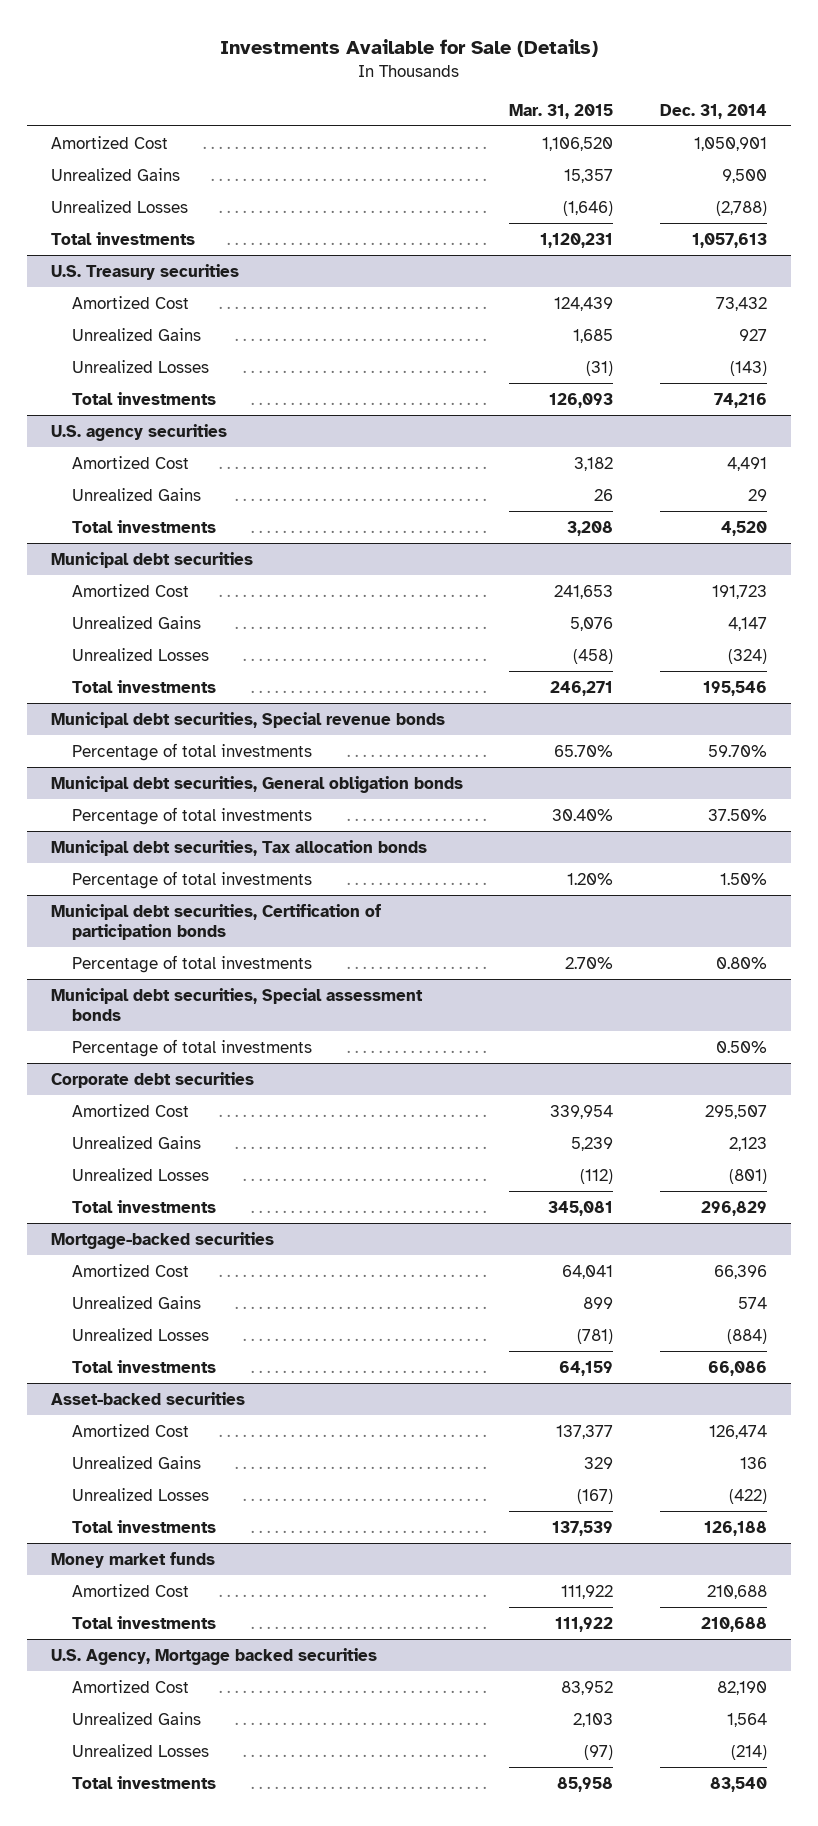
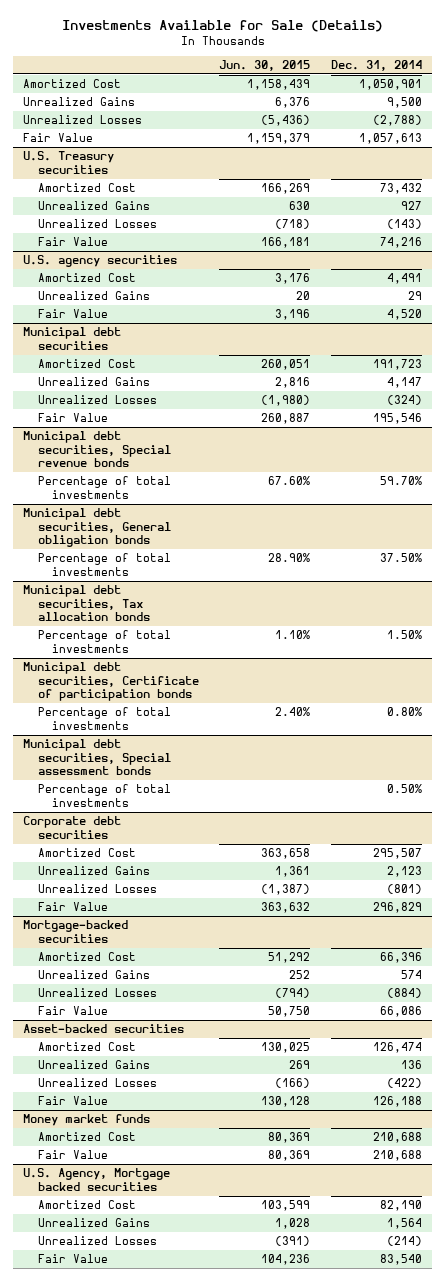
- | Mar. 31, 2015 | Dec. 31, 2014
+ | Jun. 30, 2015 | Dec. 31, 2014
- Total investments | 1,120,231 | 1,057,613
+ Fair Value | 1,159,379 | 1,057,613
@ U.S. Treasury securities
- Total investments | 126,093 | 74,216
+ Fair Value | 166,181 | 74,216
@ U.S. agency securities
- Total investments | 3,208 | 4,520
+ Fair Value | 3,196 | 4,520
@ Municipal debt securities
- Total investments | 246,271 | 195,546
+ Fair Value | 260,887 | 195,546
- Municipal debt securities, Certification of participation bonds
+ Municipal debt securities, Certificate of participation bonds
@ Corporate debt securities
- Total investments | 345,081 | 296,829
+ Fair Value | 363,632 | 296,829
@ Mortgage-backed securities
- Total investments | 64,159 | 66,086
+ Fair Value | 50,750 | 66,086
@ Asset-backed securities
- Total investments | 137,539 | 126,188
+ Fair Value | 130,128 | 126,188
@ Money market funds
- Total investments | 111,922 | 210,688
+ Fair Value | 80,369 | 210,688
@ U.S. Agency, Mortgage backed securities
- Total investments | 85,958 | 83,540
+ Fair Value | 104,236 | 83,540

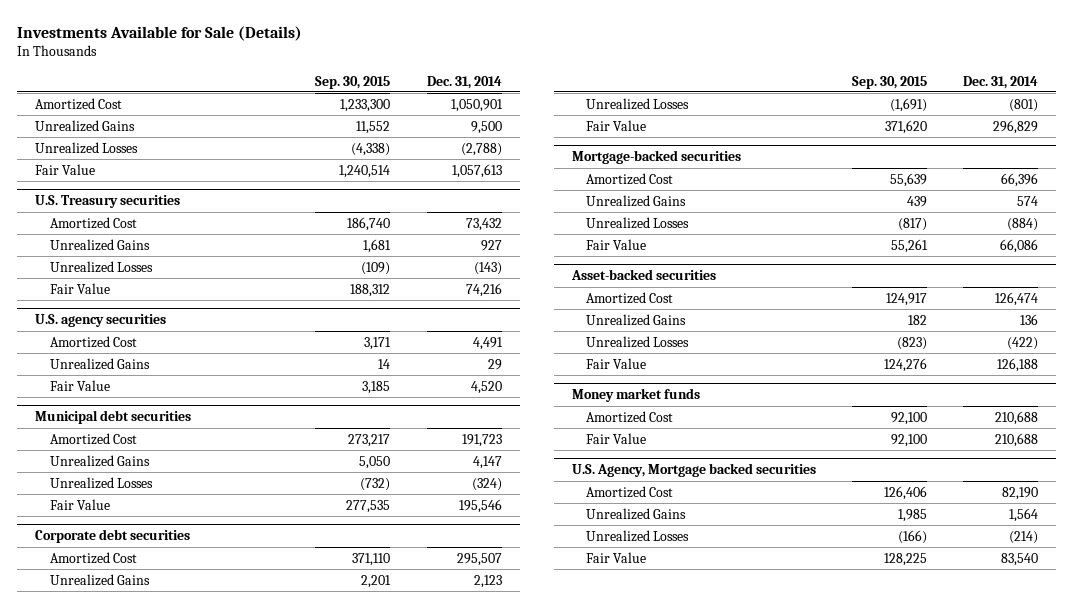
- | Jun. 30, 2015 | Dec. 31, 2014
+ | Sep. 30, 2015 | Dec. 31, 2014
- Municipal debt securities, Special revenue bonds
- Percentage of total investments | 67.60% | 59.70%
- Municipal debt securities, General obligation bonds
- Percentage of total investments | 28.90% | 37.50%
- Municipal debt securities, Tax allocation bonds
- Percentage of total investments | 1.10% | 1.50%
- Municipal debt securities, Certificate of participation bonds
- Percentage of total investments | 2.40% | 0.80%
- Municipal debt securities, Special assessment bonds
- Percentage of total investments | | 0.50%

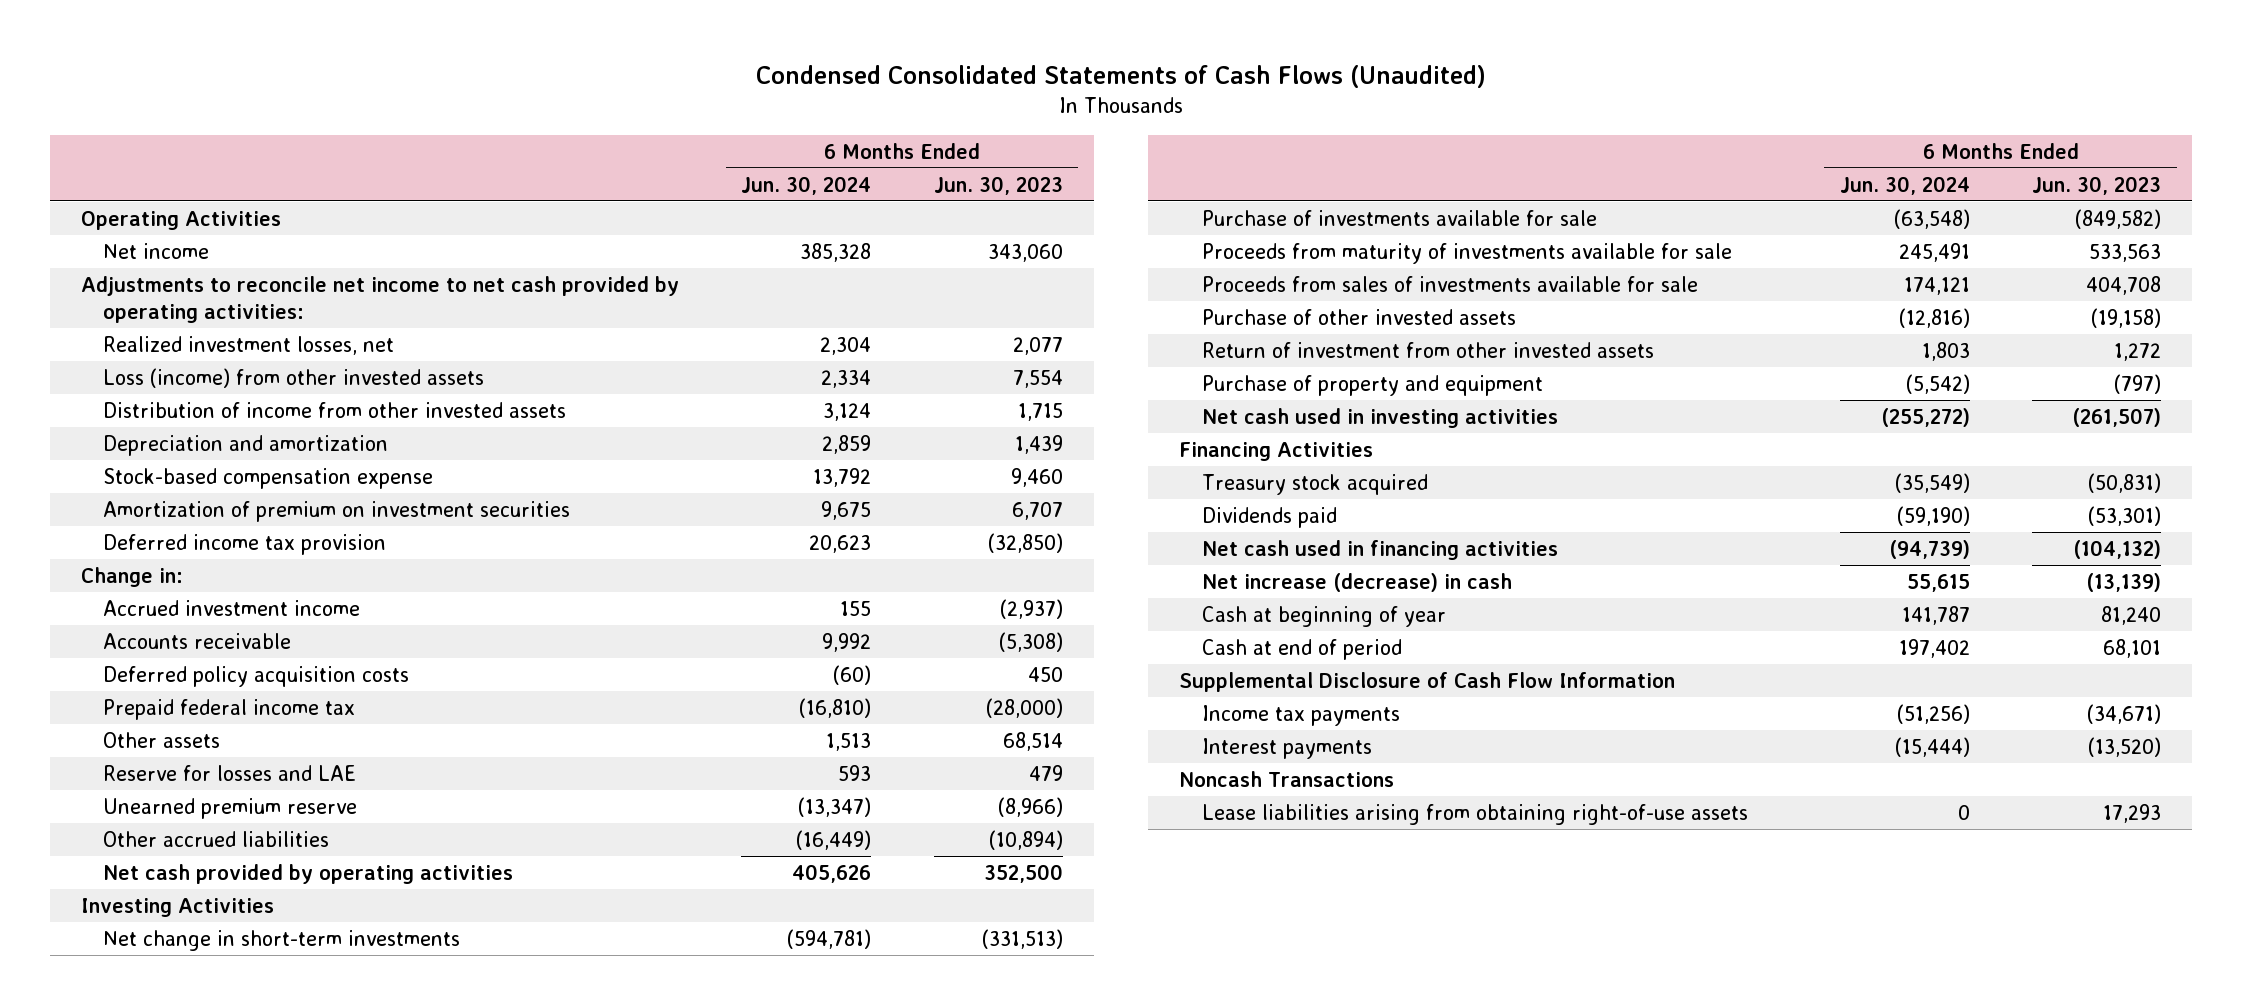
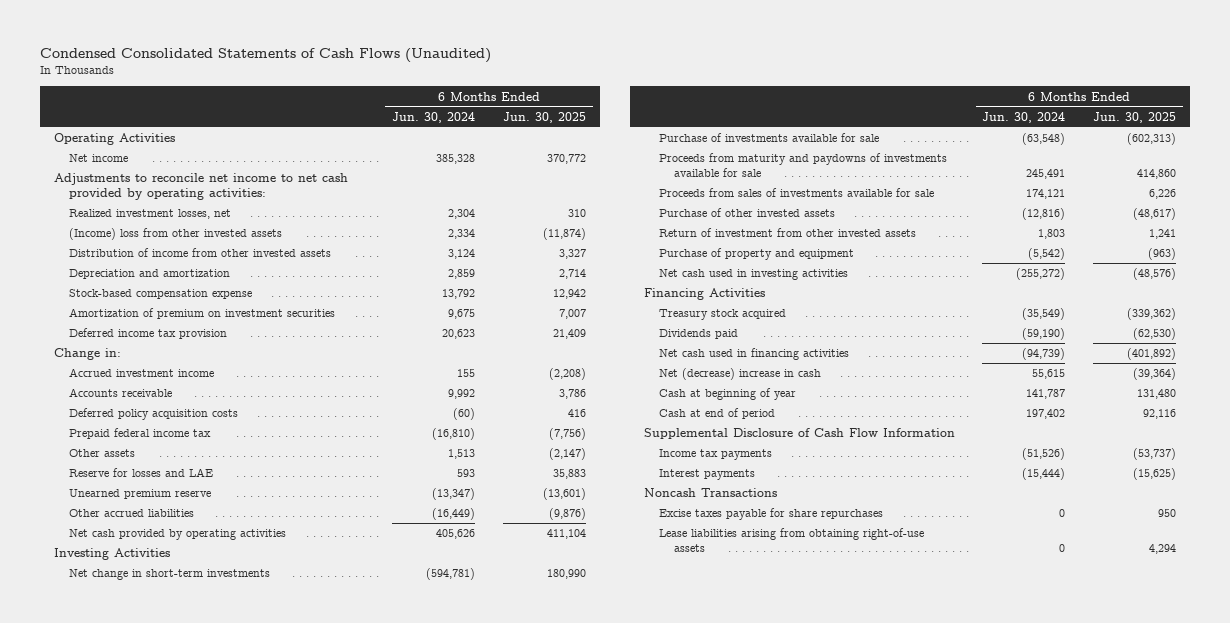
- | 6 Months Ended Jun. 30, 2024 | 6 Months Ended Jun. 30, 2023
+ | 6 Months Ended Jun. 30, 2024 | 6 Months Ended Jun. 30, 2025
- Loss (income) from other invested assets | 2,334 | 7,554
+ (Income) loss from other invested assets | 2,334 | (11,874)
- Proceeds from maturity of investments available for sale | 245,491 | 533,563
+ Proceeds from maturity and paydowns of investments available for sale | 245,491 | 414,860
- Net increase (decrease) in cash | 55,615 | (13,139)
+ Net (decrease) increase in cash | 55,615 | (39,364)
- Income tax payments | (51,256) | (34,671)
+ Income tax payments | (51,526) | (53,737)
+ Excise taxes payable for share repurchases | 0 | 950

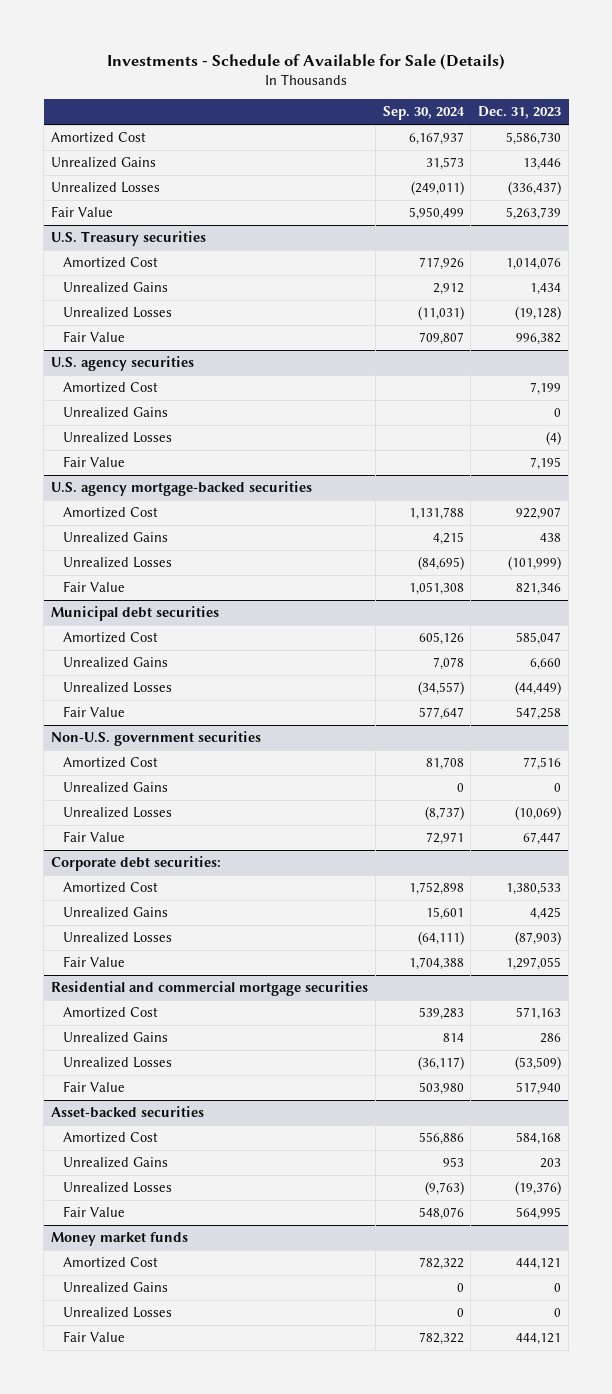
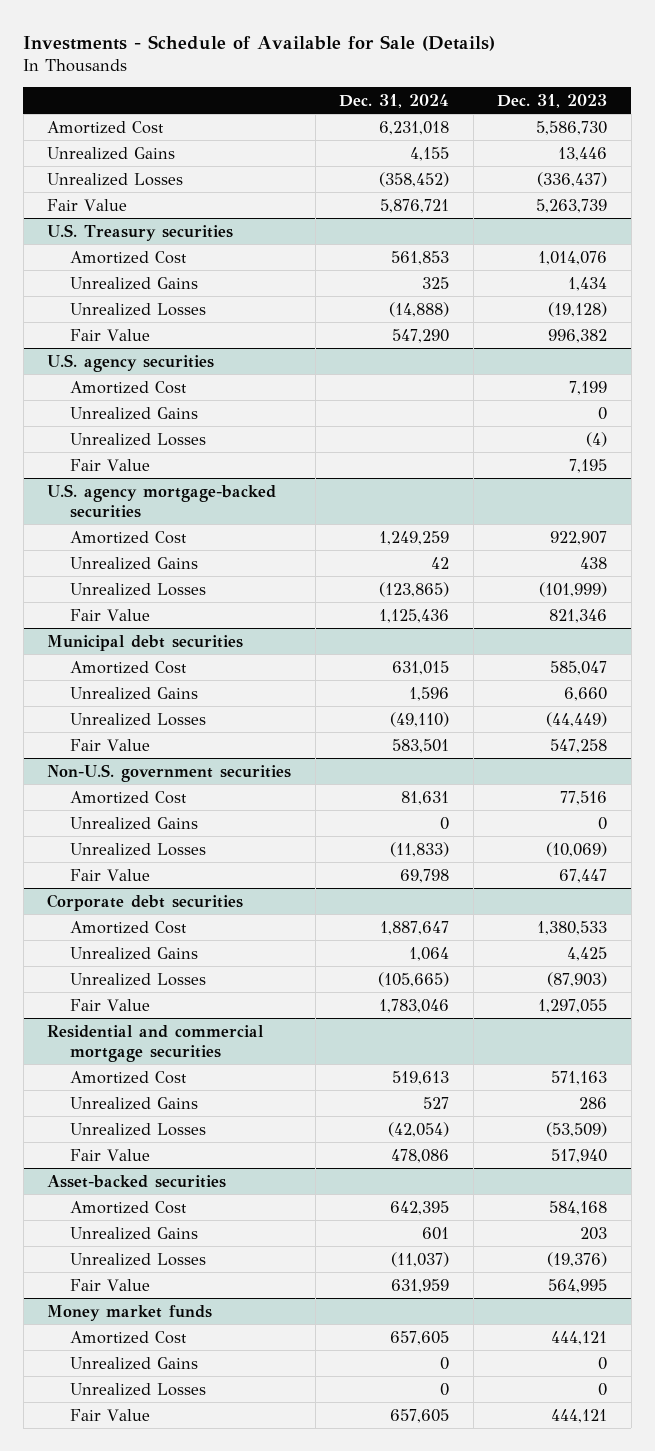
- | Sep. 30, 2024 | Dec. 31, 2023
+ | Dec. 31, 2024 | Dec. 31, 2023
- Corporate debt securities:
+ Corporate debt securities

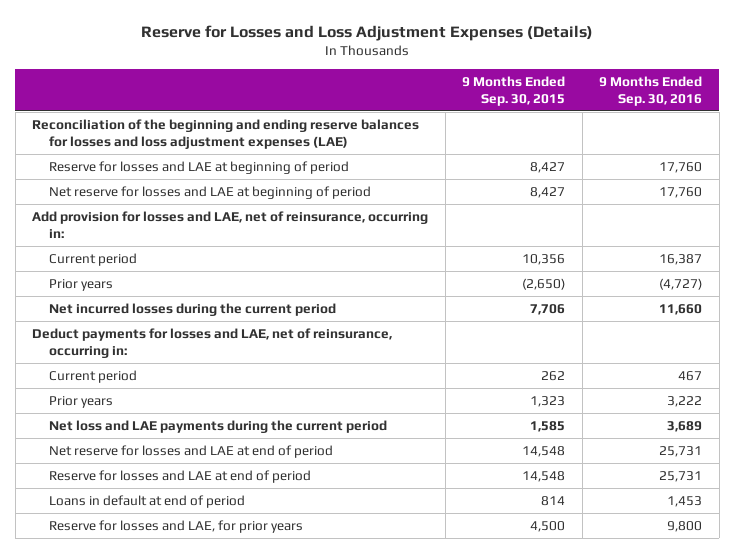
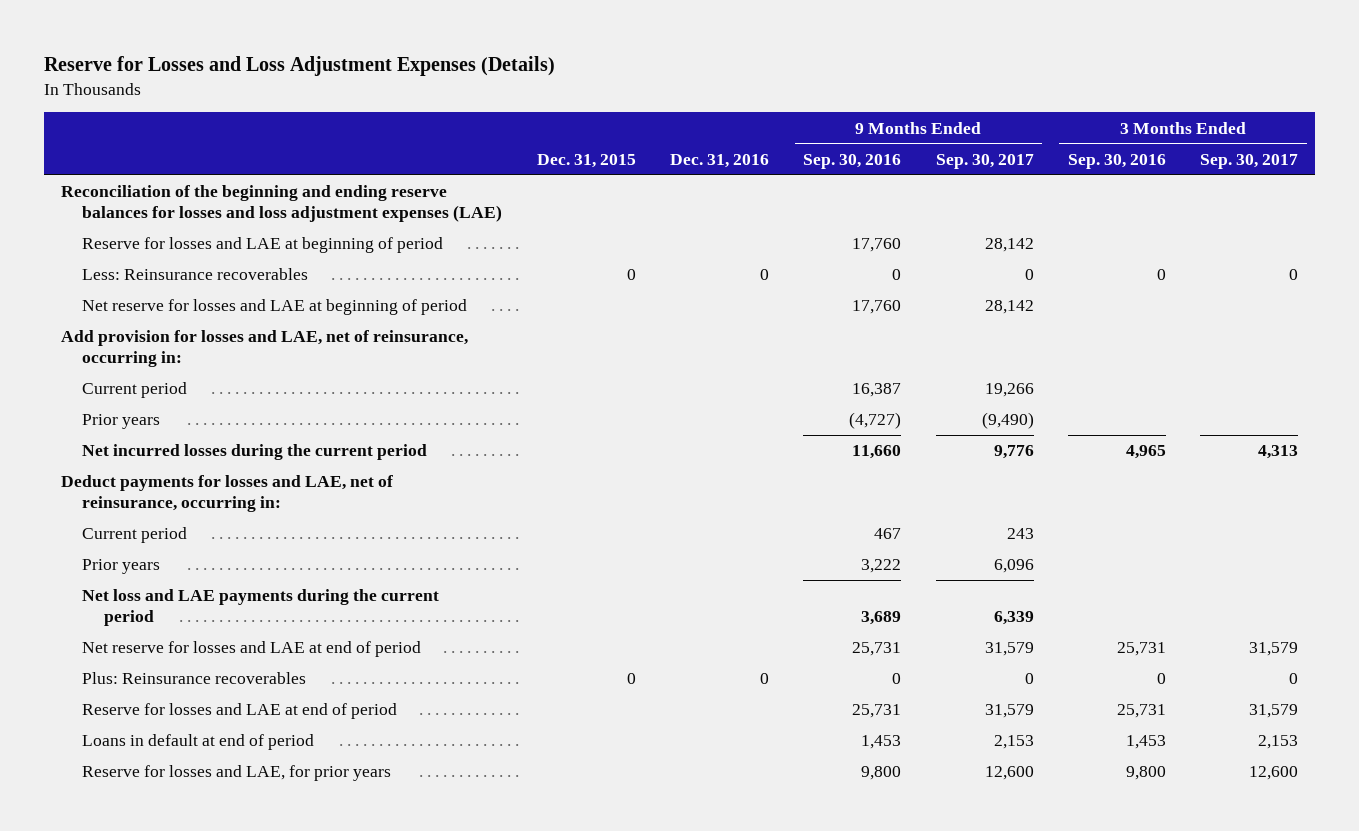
- | 9 Months Ended Sep. 30, 2015 | 9 Months Ended Sep. 30, 2016
+ | Dec. 31, 2015 | Dec. 31, 2016 | 9 Months Ended Sep. 30, 2016 | 9 Months Ended Sep. 30, 2017 | 3 Months Ended Sep. 30, 2016 | 3 Months Ended Sep. 30, 2017
+ Less: Reinsurance recoverables | 0 | 0 | 0 | 0 | 0 | 0
+ Plus: Reinsurance recoverables | 0 | 0 | 0 | 0 | 0 | 0

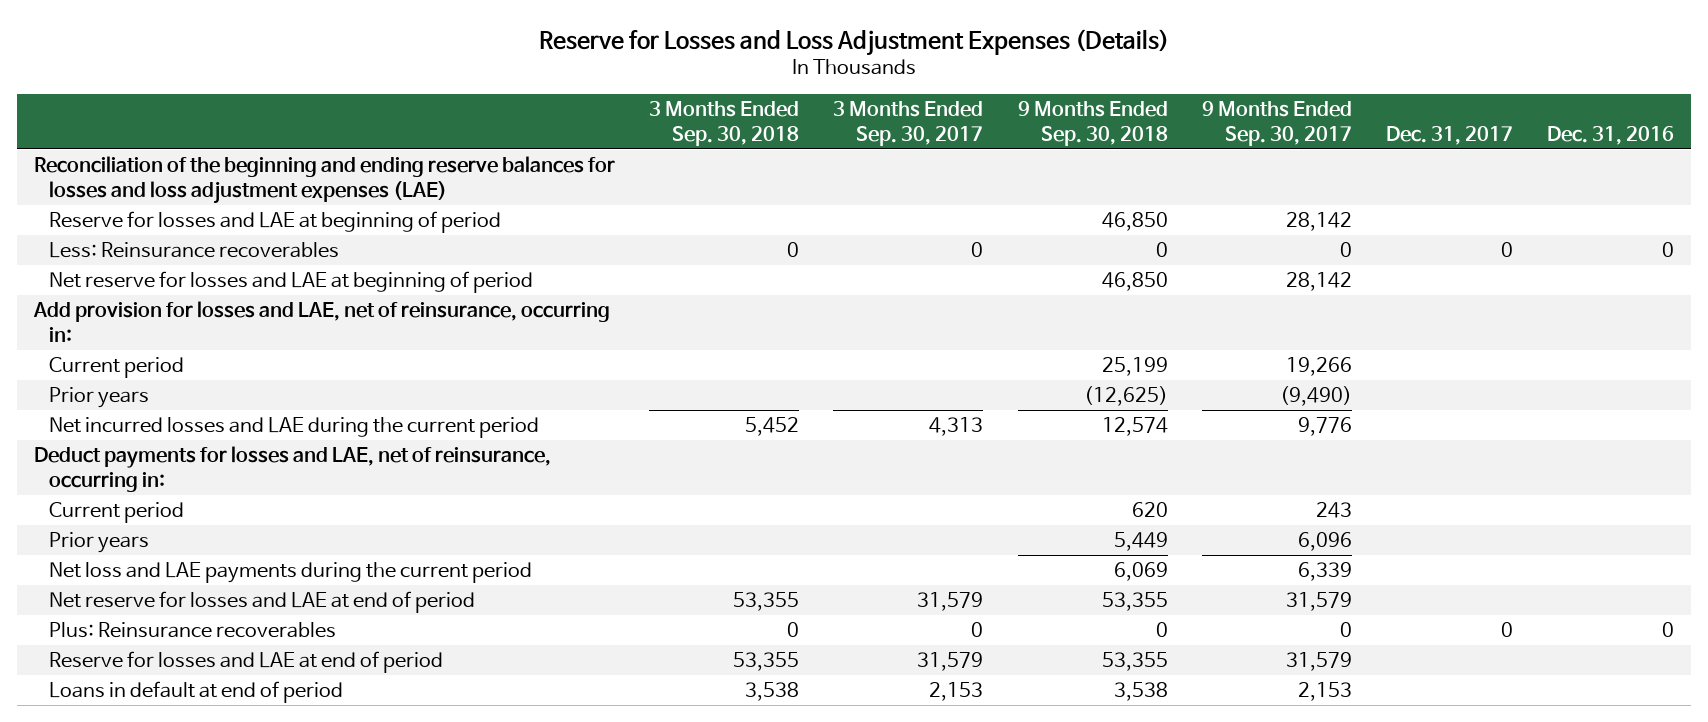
- | Dec. 31, 2015 | Dec. 31, 2016 | 9 Months Ended Sep. 30, 2016 | 9 Months Ended Sep. 30, 2017 | 3 Months Ended Sep. 30, 2016 | 3 Months Ended Sep. 30, 2017
+ | 3 Months Ended Sep. 30, 2018 | 3 Months Ended Sep. 30, 2017 | 9 Months Ended Sep. 30, 2018 | 9 Months Ended Sep. 30, 2017 | Dec. 31, 2017 | Dec. 31, 2016
- Net incurred losses during the current period | | | 11,660 | 9,776 | 4,965 | 4,313
+ Net incurred losses and LAE during the current period | 5,452 | 4,313 | 12,574 | 9,776 | |
- Reserve for losses and LAE, for prior years | | | 9,800 | 12,600 | 9,800 | 12,600

